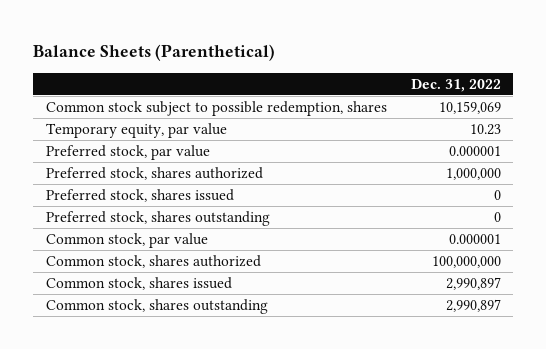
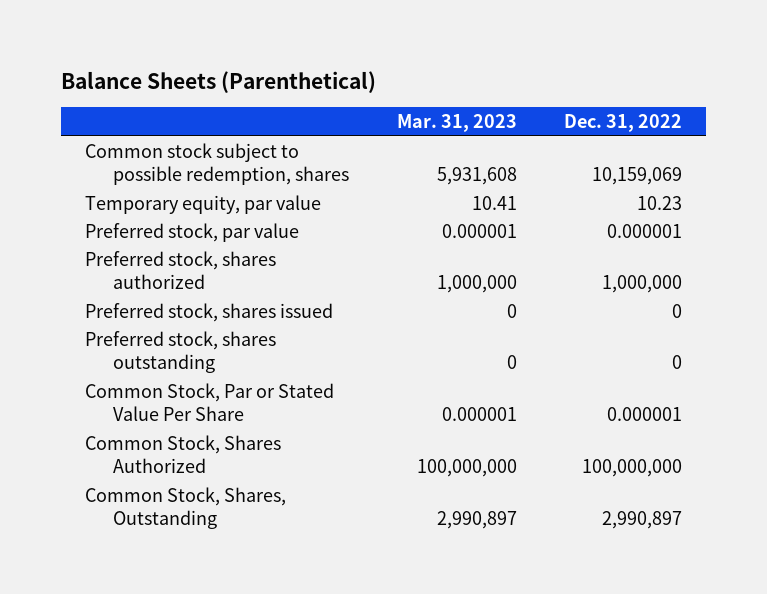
- | Dec. 31, 2022
+ | Mar. 31, 2023 | Dec. 31, 2022
- Common stock, par value | 0.000001
- Common stock, shares authorized | 100,000,000
- Common stock, shares issued | 2,990,897
- Common stock, shares outstanding | 2,990,897
+ Common Stock, Par or Stated Value Per Share | 0.000001 | 0.000001
+ Common Stock, Shares Authorized | 100,000,000 | 100,000,000
+ Common Stock, Shares, Outstanding | 2,990,897 | 2,990,897

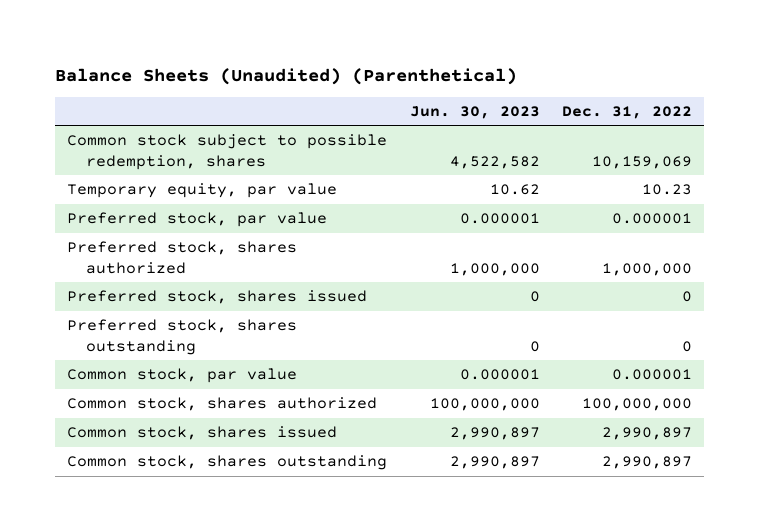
- Balance Sheets (Parenthetical)
+ Balance Sheets (Unaudited) (Parenthetical)
- | Mar. 31, 2023 | Dec. 31, 2022
+ | Jun. 30, 2023 | Dec. 31, 2022
- Common Stock, Par or Stated Value Per Share | 0.000001 | 0.000001
- Common Stock, Shares Authorized | 100,000,000 | 100,000,000
- Common Stock, Shares, Outstanding | 2,990,897 | 2,990,897
+ Common stock, par value | 0.000001 | 0.000001
+ Common stock, shares authorized | 100,000,000 | 100,000,000
+ Common stock, shares issued | 2,990,897 | 2,990,897
+ Common stock, shares outstanding | 2,990,897 | 2,990,897

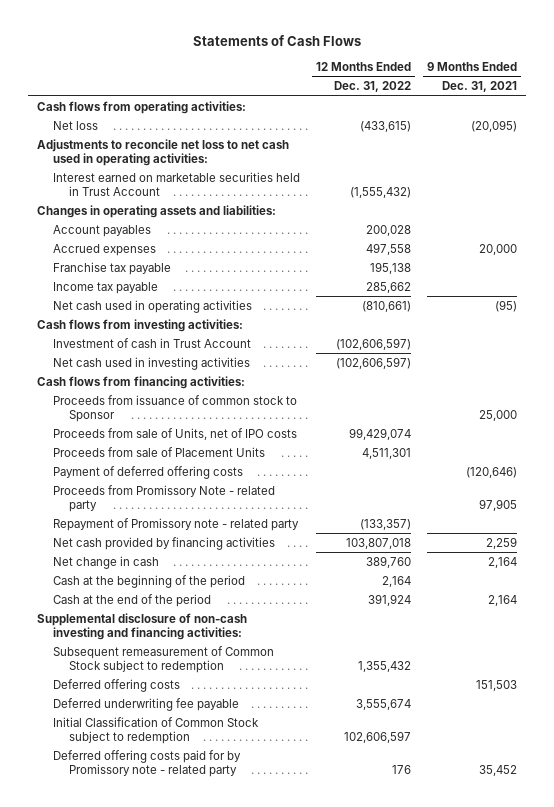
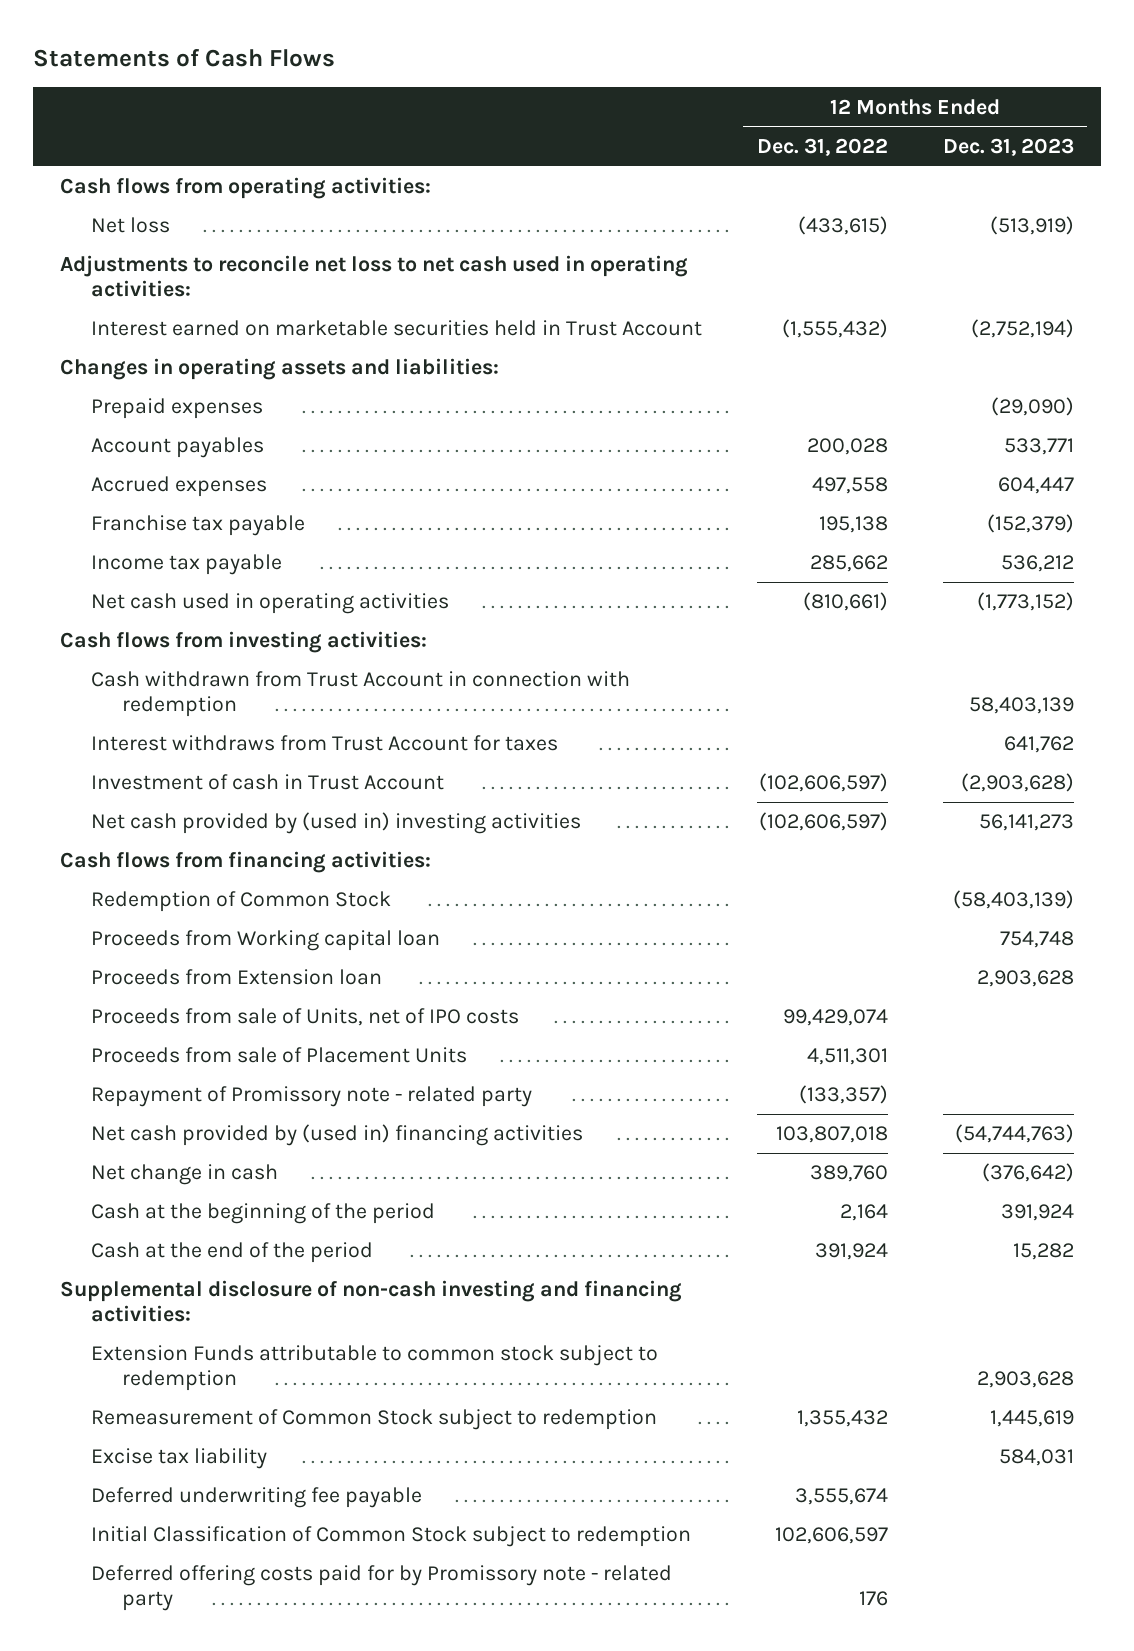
- | 12 Months Ended Dec. 31, 2022 | 9 Months Ended Dec. 31, 2021
+ | 12 Months Ended Dec. 31, 2022 | 12 Months Ended Dec. 31, 2023
+ Prepaid expenses | | (29,090)
+ Cash withdrawn from Trust Account in connection with redemption | | 58,403,139
+ Interest withdraws from Trust Account for taxes | | 641,762
- Net cash used in investing activities | (102,606,597) |
+ Net cash provided by (used in) investing activities | (102,606,597) | 56,141,273
- Proceeds from issuance of common stock to Sponsor | | 25,000
+ Redemption of Common Stock | | (58,403,139)
+ Proceeds from Working capital loan | | 754,748
+ Proceeds from Extension loan | | 2,903,628
- Payment of deferred offering costs | | (120,646)
- Proceeds from Promissory Note - related party | | 97,905
- Net cash provided by financing activities | 103,807,018 | 2,259
+ Net cash provided by (used in) financing activities | 103,807,018 | (54,744,763)
- Subsequent remeasurement of Common Stock subject to redemption | 1,355,432 |
- Deferred offering costs | | 151,503
+ Extension Funds attributable to common stock subject to redemption | | 2,903,628
+ Remeasurement of Common Stock subject to redemption | 1,355,432 | 1,445,619
+ Excise tax liability | | 584,031

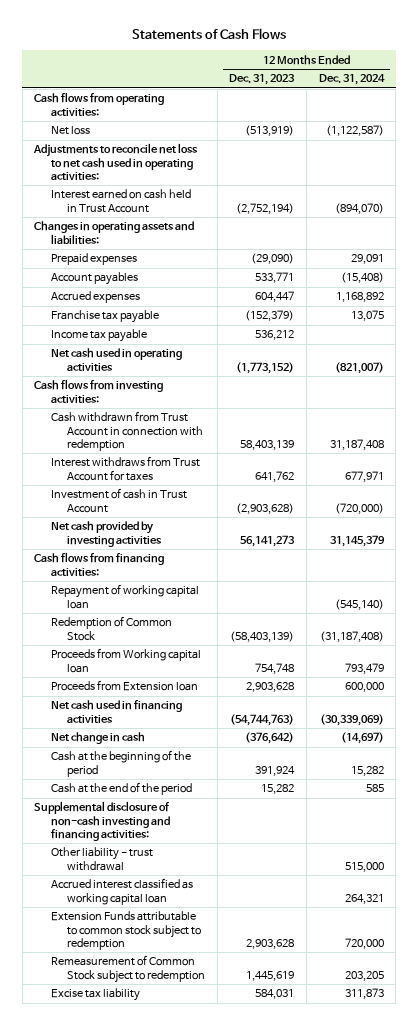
- | 12 Months Ended Dec. 31, 2022 | 12 Months Ended Dec. 31, 2023
+ | 12 Months Ended Dec. 31, 2023 | 12 Months Ended Dec. 31, 2024
- Interest earned on marketable securities held in Trust Account | (1,555,432) | (2,752,194)
+ Interest earned on cash held in Trust Account | (2,752,194) | (894,070)
- Net cash provided by (used in) investing activities | (102,606,597) | 56,141,273
+ Net cash provided by investing activities | 56,141,273 | 31,145,379
+ Repayment of working capital loan | | (545,140)
- Proceeds from sale of Units, net of IPO costs | 99,429,074 |
- Proceeds from sale of Placement Units | 4,511,301 |
- Repayment of Promissory note - related party | (133,357) |
- Net cash provided by (used in) financing activities | 103,807,018 | (54,744,763)
+ Net cash used in financing activities | (54,744,763) | (30,339,069)
+ Other liability - trust withdrawal | | 515,000
+ Accrued interest classified as working capital loan | | 264,321
- Deferred underwriting fee payable | 3,555,674 |
- Initial Classification of Common Stock subject to redemption | 102,606,597 |
- Deferred offering costs paid for by Promissory note - related party | 176 |

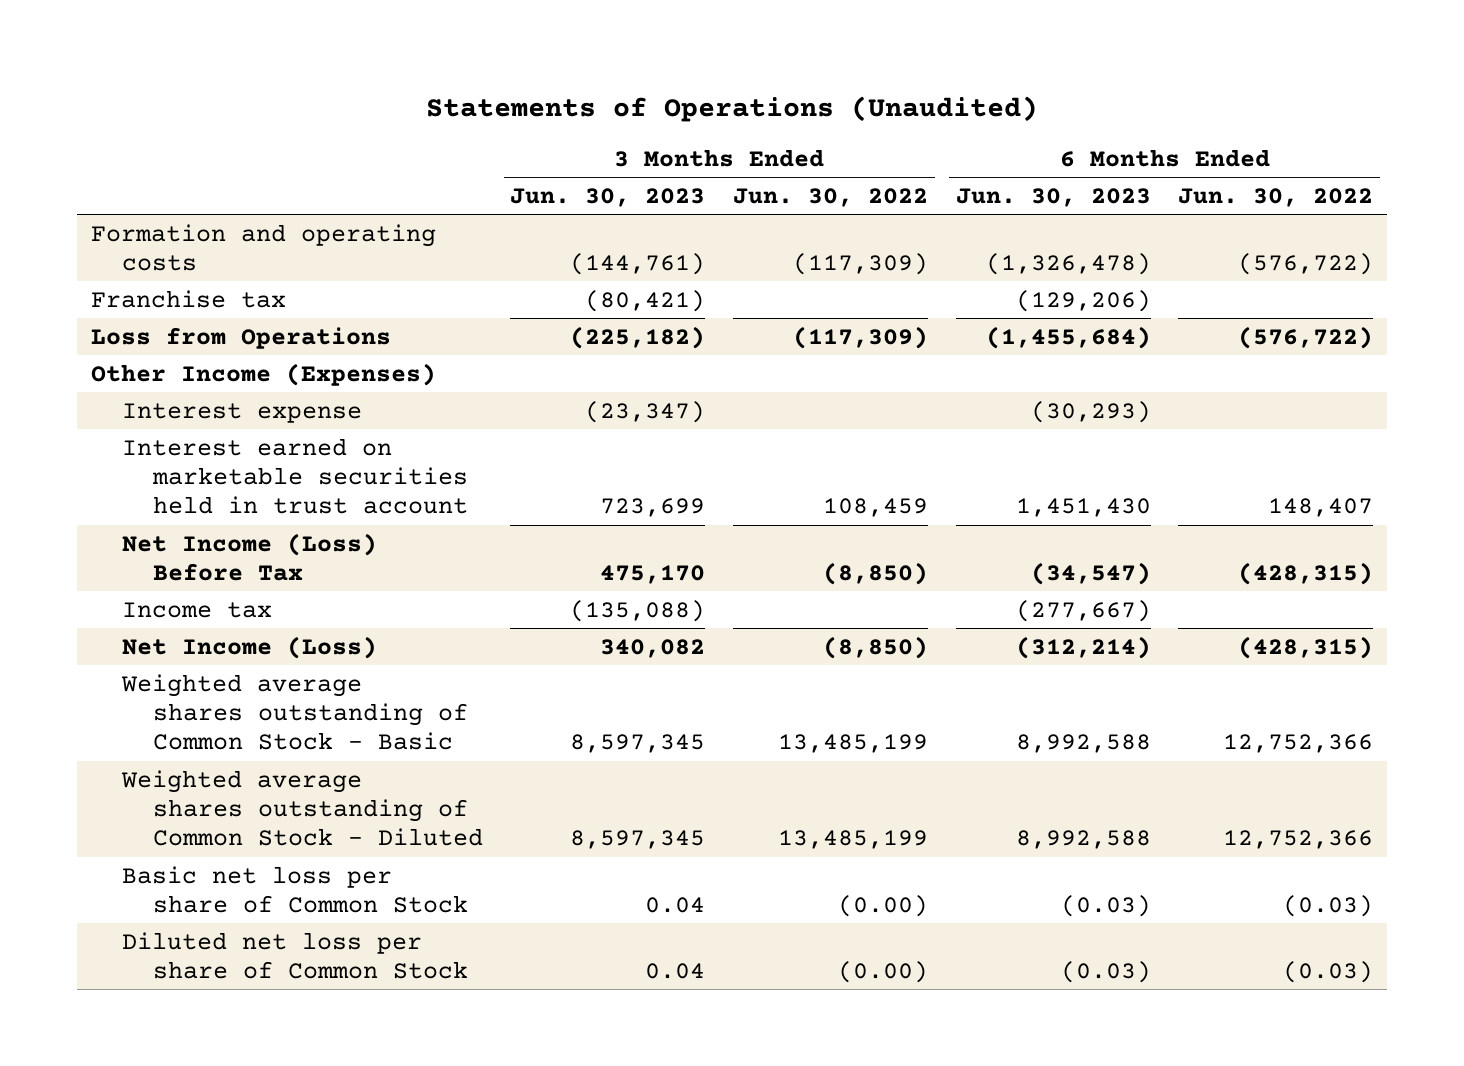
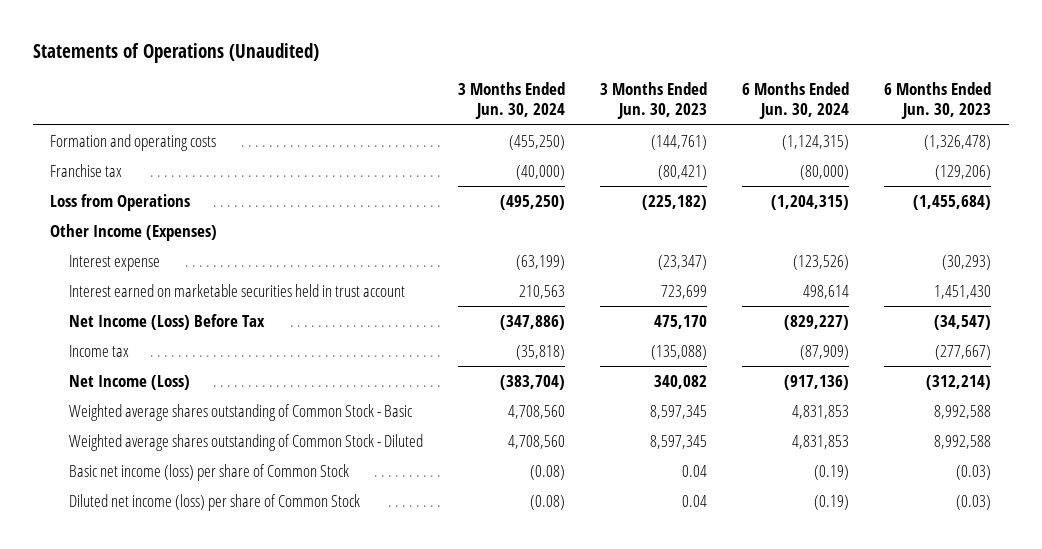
- | 3 Months Ended Jun. 30, 2023 | 3 Months Ended Jun. 30, 2022 | 6 Months Ended Jun. 30, 2023 | 6 Months Ended Jun. 30, 2022
+ | 3 Months Ended Jun. 30, 2024 | 3 Months Ended Jun. 30, 2023 | 6 Months Ended Jun. 30, 2024 | 6 Months Ended Jun. 30, 2023
- Basic net loss per share of Common Stock | 0.04 | (0.00) | (0.03) | (0.03)
- Diluted net loss per share of Common Stock | 0.04 | (0.00) | (0.03) | (0.03)
+ Basic net income (loss) per share of Common Stock | (0.08) | 0.04 | (0.19) | (0.03)
+ Diluted net income (loss) per share of Common Stock | (0.08) | 0.04 | (0.19) | (0.03)

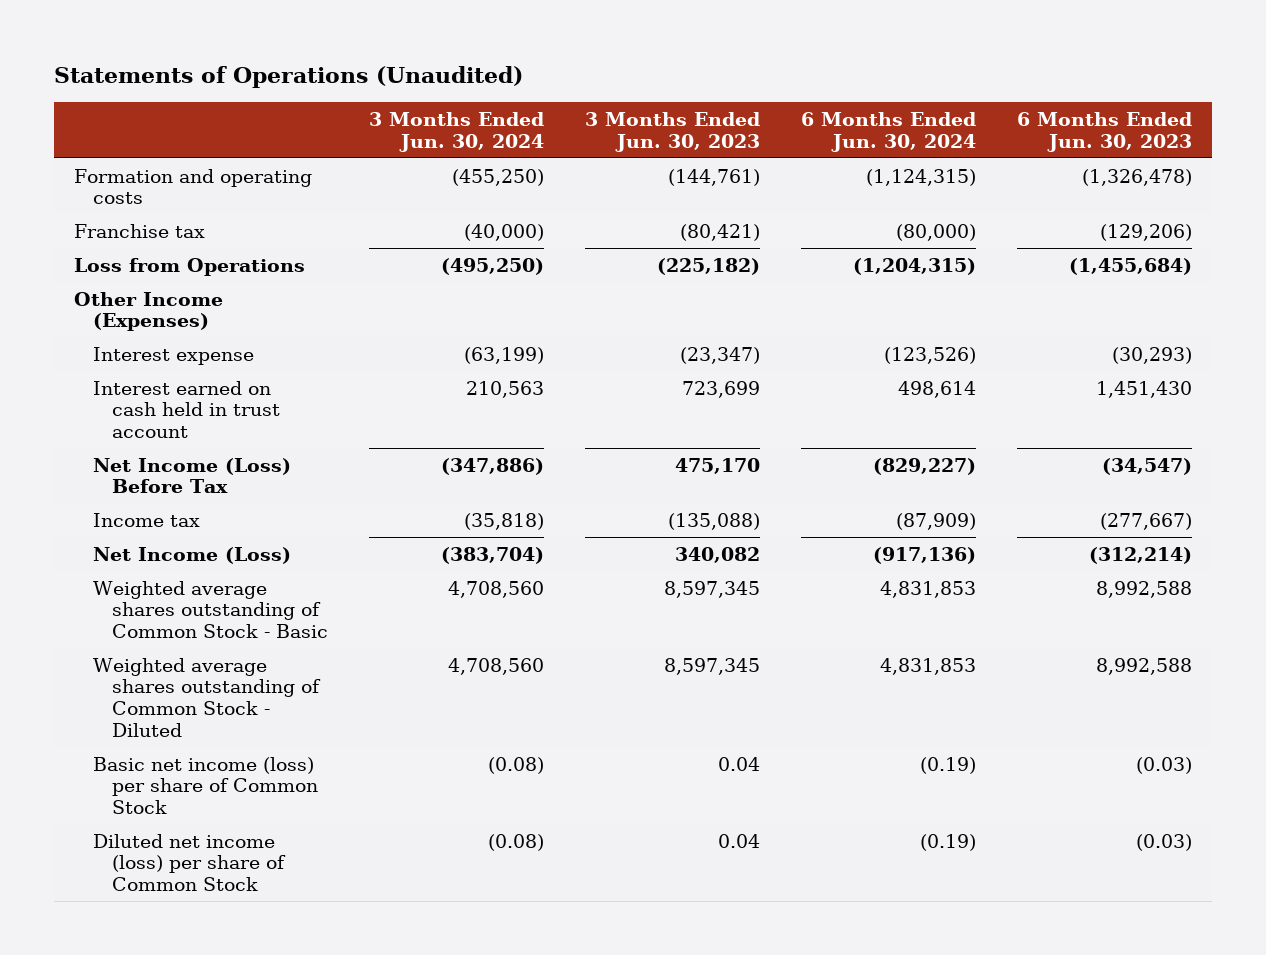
- Interest earned on marketable securities held in trust account | 210,563 | 723,699 | 498,614 | 1,451,430
+ Interest earned on cash held in trust account | 210,563 | 723,699 | 498,614 | 1,451,430

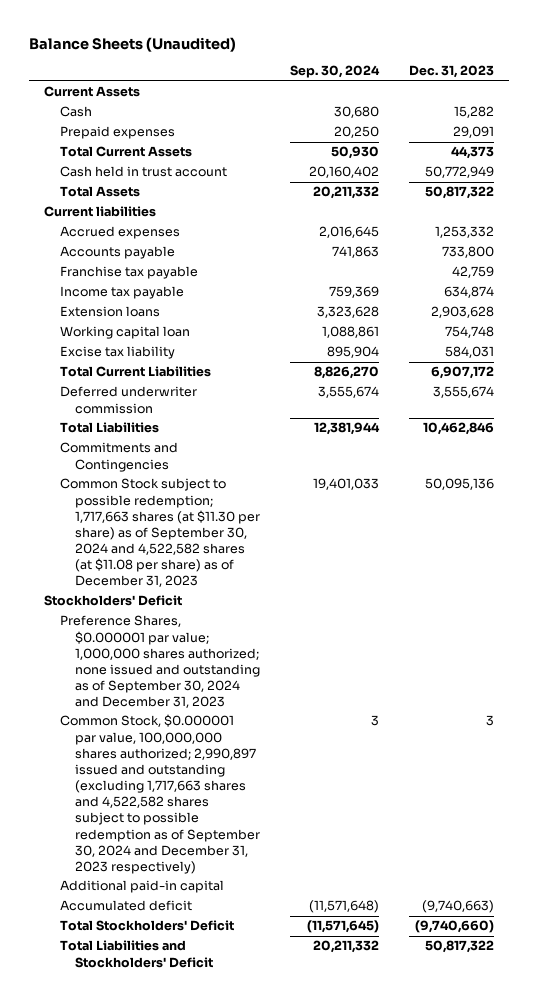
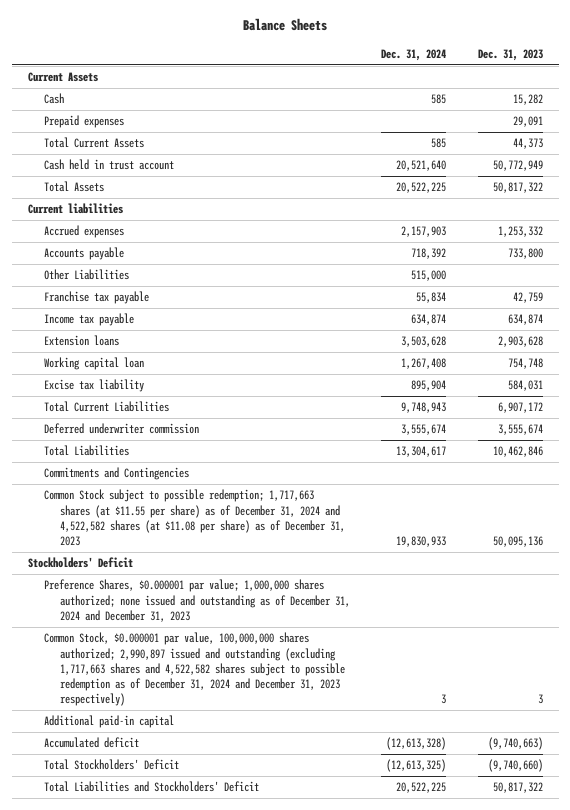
- Balance Sheets (Unaudited)
+ Balance Sheets
- | Sep. 30, 2024 | Dec. 31, 2023
+ | Dec. 31, 2024 | Dec. 31, 2023
+ Other Liabilities | 515,000 |
- Common Stock subject to possible redemption; 1,717,663 shares (at $11.30 per share) as of September 30, 2024 and 4,522,582 shares (at $11.08 per share) as of December 31, 2023 | 19,401,033 | 50,095,136
+ Common Stock subject to possible redemption; 1,717,663 shares (at $11.55 per share) as of December 31, 2024 and 4,522,582 shares (at $11.08 per share) as of December 31, 2023 | 19,830,933 | 50,095,136
- Preference Shares, $0.000001 par value; 1,000,000 shares authorized; none issued and outstanding as of September 30, 2024 and December 31, 2023
- Common Stock, $0.000001 par value, 100,000,000 shares authorized; 2,990,897 issued and outstanding (excluding 1,717,663 shares and 4,522,582 shares subject to possible redemption as of September 30, 2024 and December 31, 2023 respectively) | 3 | 3
+ Preference Shares, $0.000001 par value; 1,000,000 shares authorized; none issued and outstanding as of December 31, 2024 and December 31, 2023
+ Common Stock, $0.000001 par value, 100,000,000 shares authorized; 2,990,897 issued and outstanding (excluding 1,717,663 shares and 4,522,582 shares subject to possible redemption as of December 31, 2024 and December 31, 2023 respectively) | 3 | 3

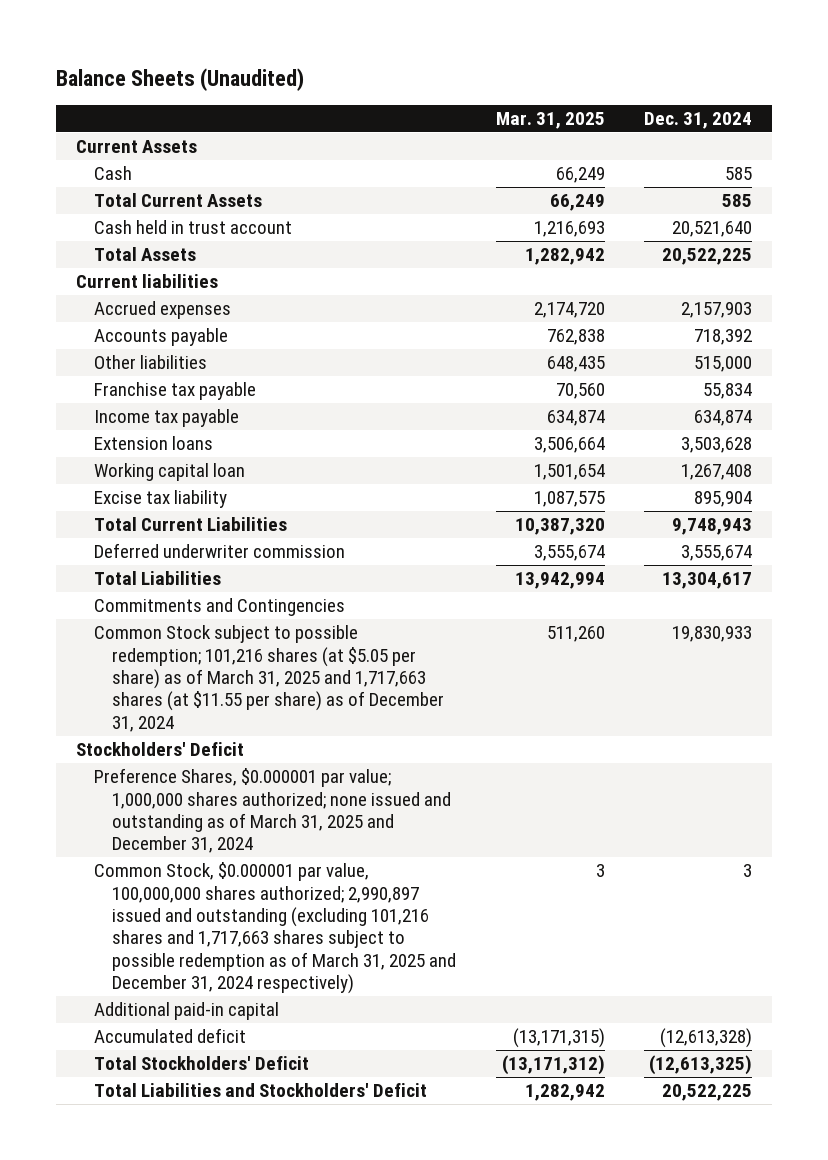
- Balance Sheets
+ Balance Sheets (Unaudited)
- | Dec. 31, 2024 | Dec. 31, 2023
+ | Mar. 31, 2025 | Dec. 31, 2024
- Prepaid expenses | | 29,091
- Other Liabilities | 515,000 |
+ Other liabilities | 648,435 | 515,000
- Common Stock subject to possible redemption; 1,717,663 shares (at $11.55 per share) as of December 31, 2024 and 4,522,582 shares (at $11.08 per share) as of December 31, 2023 | 19,830,933 | 50,095,136
+ Common Stock subject to possible redemption; 101,216 shares (at $5.05 per share) as of March 31, 2025 and 1,717,663 shares (at $11.55 per share) as of December 31, 2024 | 511,260 | 19,830,933
- Preference Shares, $0.000001 par value; 1,000,000 shares authorized; none issued and outstanding as of December 31, 2024 and December 31, 2023
- Common Stock, $0.000001 par value, 100,000,000 shares authorized; 2,990,897 issued and outstanding (excluding 1,717,663 shares and 4,522,582 shares subject to possible redemption as of December 31, 2024 and December 31, 2023 respectively) | 3 | 3
+ Preference Shares, $0.000001 par value; 1,000,000 shares authorized; none issued and outstanding as of March 31, 2025 and December 31, 2024
+ Common Stock, $0.000001 par value, 100,000,000 shares authorized; 2,990,897 issued and outstanding (excluding 101,216 shares and 1,717,663 shares subject to possible redemption as of March 31, 2025 and December 31, 2024 respectively) | 3 | 3

